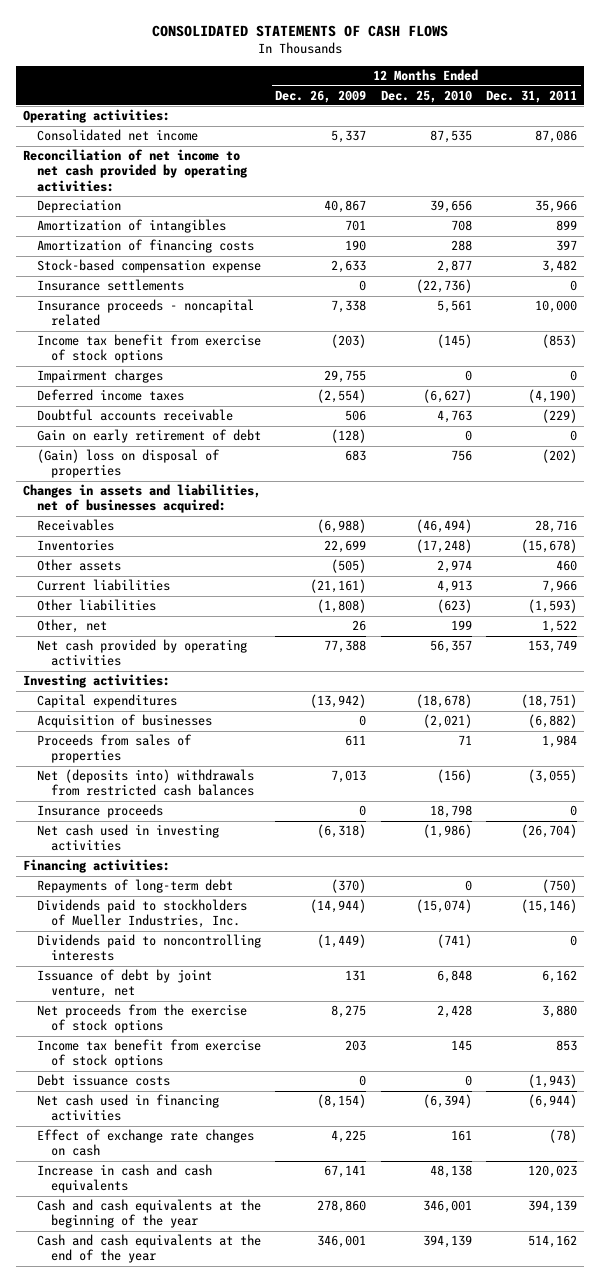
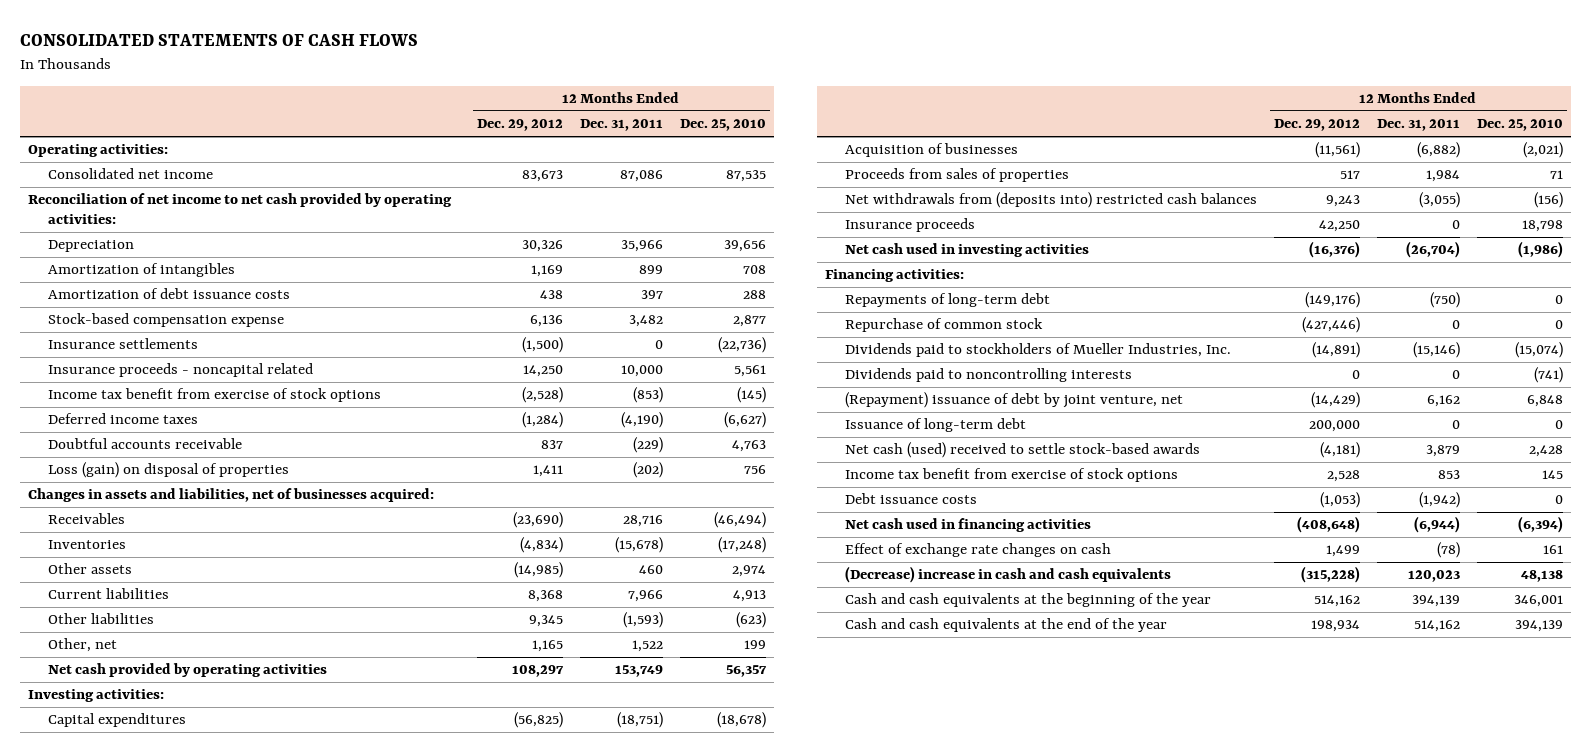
- | 12 Months Ended Dec. 26, 2009 | 12 Months Ended Dec. 25, 2010 | 12 Months Ended Dec. 31, 2011
+ | 12 Months Ended Dec. 29, 2012 | 12 Months Ended Dec. 31, 2011 | 12 Months Ended Dec. 25, 2010
- Amortization of financing costs | 190 | 288 | 397
+ Amortization of debt issuance costs | 438 | 397 | 288
- Impairment charges | 29,755 | 0 | 0
- Gain on early retirement of debt | (128) | 0 | 0
- (Gain) loss on disposal of properties | 683 | 756 | (202)
+ Loss (gain) on disposal of properties | 1,411 | (202) | 756
- Net (deposits into) withdrawals from restricted cash balances | 7,013 | (156) | (3,055)
+ Net withdrawals from (deposits into) restricted cash balances | 9,243 | (3,055) | (156)
+ Repurchase of common stock | (427,446) | 0 | 0
- Issuance of debt by joint venture, net | 131 | 6,848 | 6,162
- Net proceeds from the exercise of stock options | 8,275 | 2,428 | 3,880
+ (Repayment) issuance of debt by joint venture, net | (14,429) | 6,162 | 6,848
+ Issuance of long-term debt | 200,000 | 0 | 0
+ Net cash (used) received to settle stock-based awards | (4,181) | 3,879 | 2,428
- Debt issuance costs | 0 | 0 | (1,943)
+ Debt issuance costs | (1,053) | (1,942) | 0
- Increase in cash and cash equivalents | 67,141 | 48,138 | 120,023
+ (Decrease) increase in cash and cash equivalents | (315,228) | 120,023 | 48,138

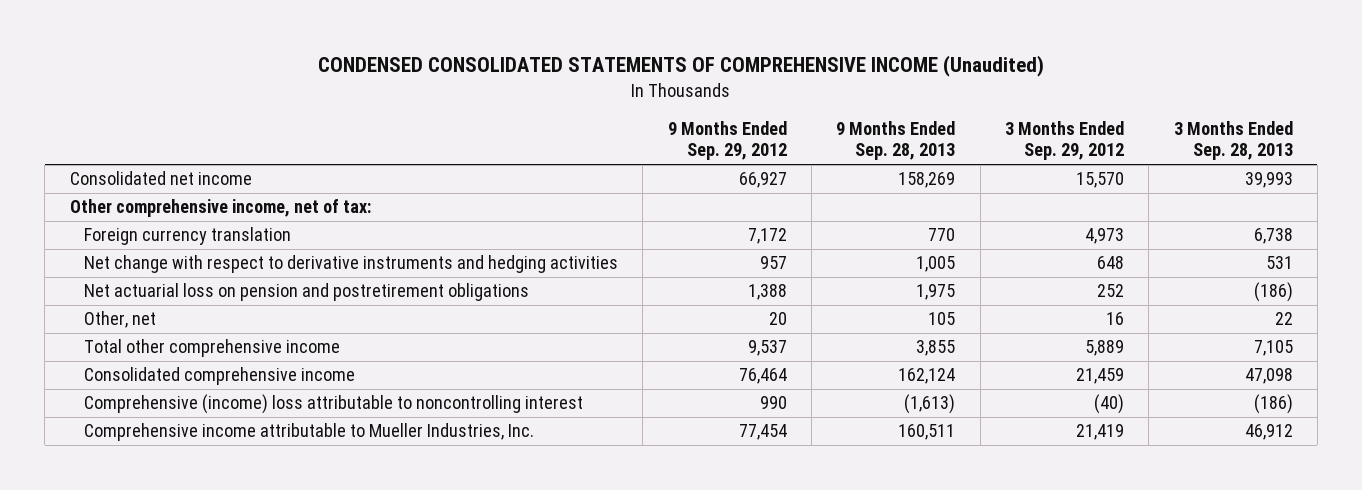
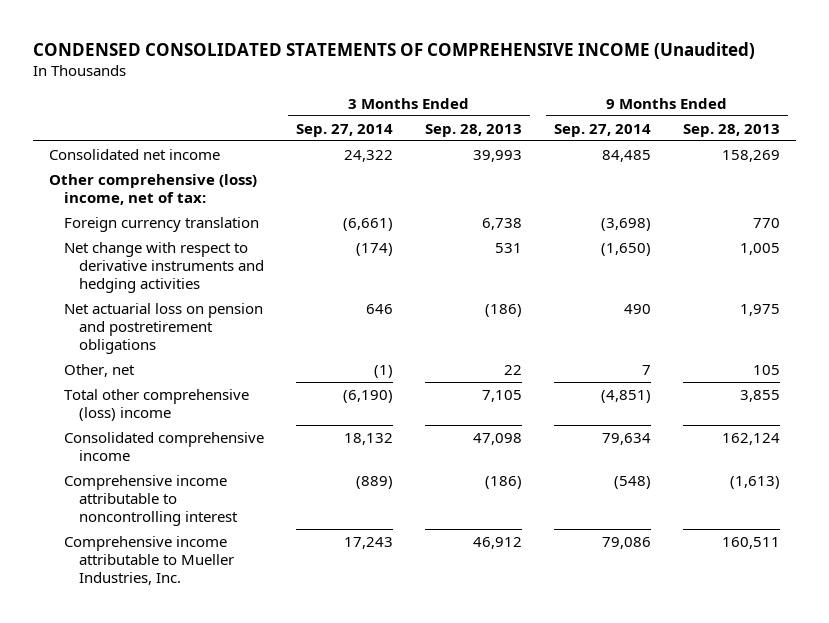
- | 9 Months Ended Sep. 29, 2012 | 9 Months Ended Sep. 28, 2013 | 3 Months Ended Sep. 29, 2012 | 3 Months Ended Sep. 28, 2013
+ | 3 Months Ended Sep. 27, 2014 | 3 Months Ended Sep. 28, 2013 | 9 Months Ended Sep. 27, 2014 | 9 Months Ended Sep. 28, 2013
- Other comprehensive income, net of tax:
+ Other comprehensive (loss) income, net of tax:
- Total other comprehensive income | 9,537 | 3,855 | 5,889 | 7,105
+ Total other comprehensive (loss) income | (6,190) | 7,105 | (4,851) | 3,855
- Comprehensive (income) loss attributable to noncontrolling interest | 990 | (1,613) | (40) | (186)
+ Comprehensive income attributable to noncontrolling interest | (889) | (186) | (548) | (1,613)

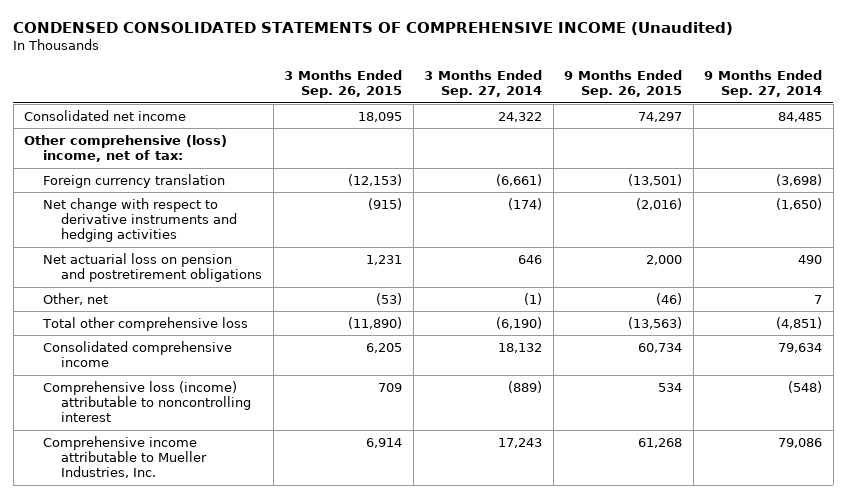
- | 3 Months Ended Sep. 27, 2014 | 3 Months Ended Sep. 28, 2013 | 9 Months Ended Sep. 27, 2014 | 9 Months Ended Sep. 28, 2013
+ | 3 Months Ended Sep. 26, 2015 | 3 Months Ended Sep. 27, 2014 | 9 Months Ended Sep. 26, 2015 | 9 Months Ended Sep. 27, 2014
- Total other comprehensive (loss) income | (6,190) | 7,105 | (4,851) | 3,855
+ Total other comprehensive loss | (11,890) | (6,190) | (13,563) | (4,851)
- Comprehensive income attributable to noncontrolling interest | (889) | (186) | (548) | (1,613)
+ Comprehensive loss (income) attributable to noncontrolling interest | 709 | (889) | 534 | (548)

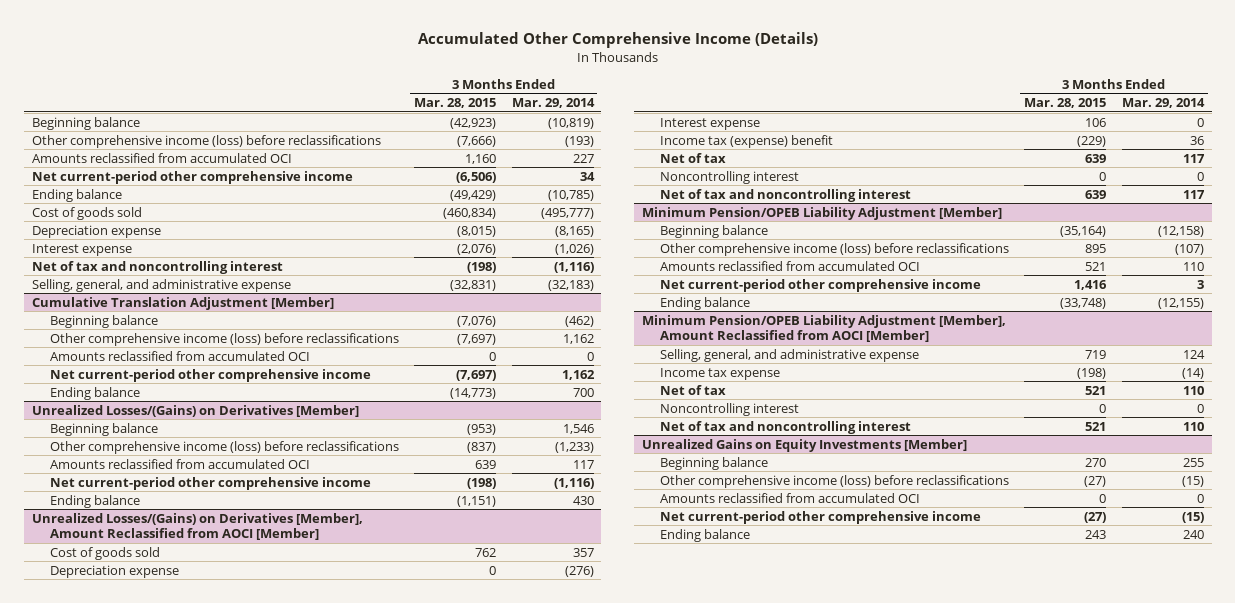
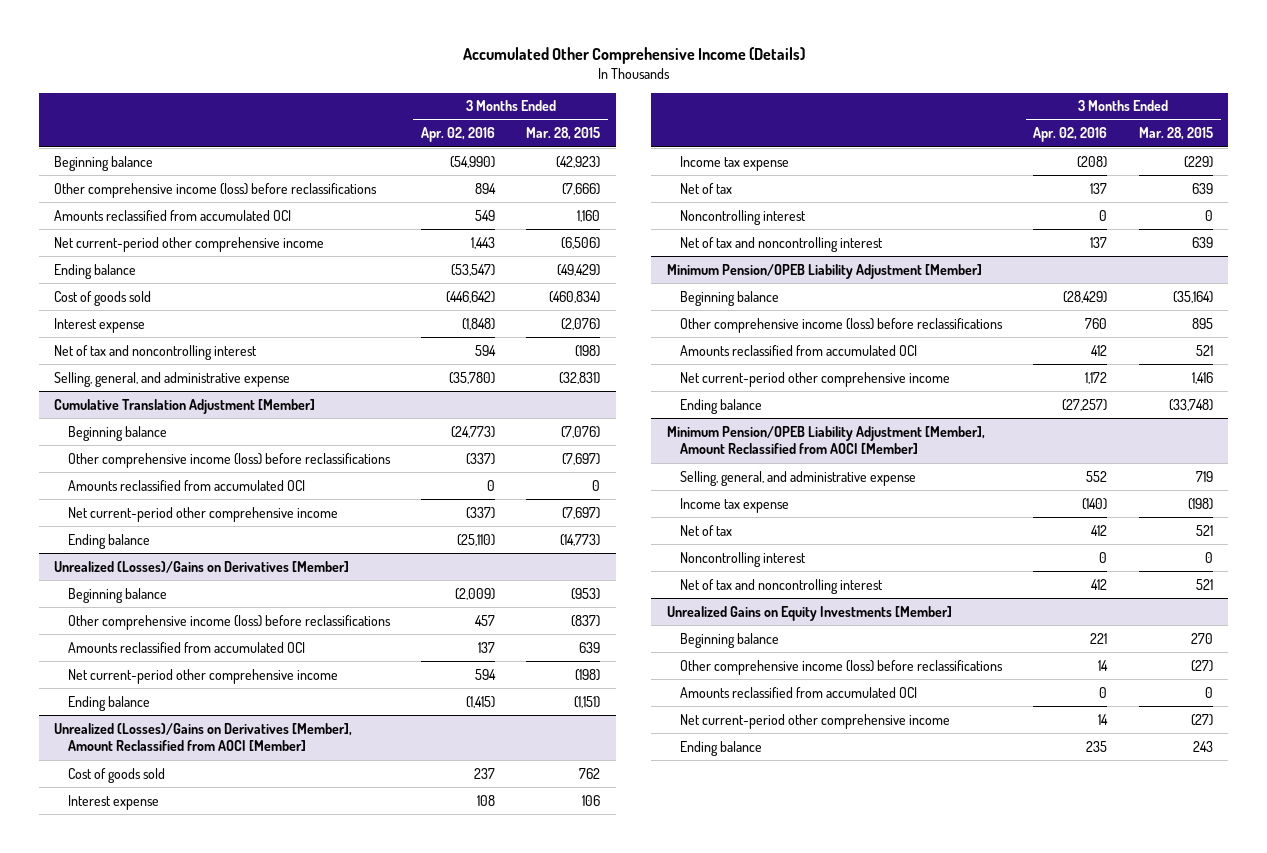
- | 3 Months Ended Mar. 28, 2015 | 3 Months Ended Mar. 29, 2014
+ | 3 Months Ended Apr. 02, 2016 | 3 Months Ended Mar. 28, 2015
- Depreciation expense | (8,015) | (8,165)
- Unrealized Losses/(Gains) on Derivatives [Member]
+ Unrealized (Losses)/Gains on Derivatives [Member]
- Unrealized Losses/(Gains) on Derivatives [Member], Amount Reclassified from AOCI [Member]
+ Unrealized (Losses)/Gains on Derivatives [Member], Amount Reclassified from AOCI [Member]
- Depreciation expense | 0 | (276)
- Income tax (expense) benefit | (229) | 36
+ Income tax expense | (208) | (229)

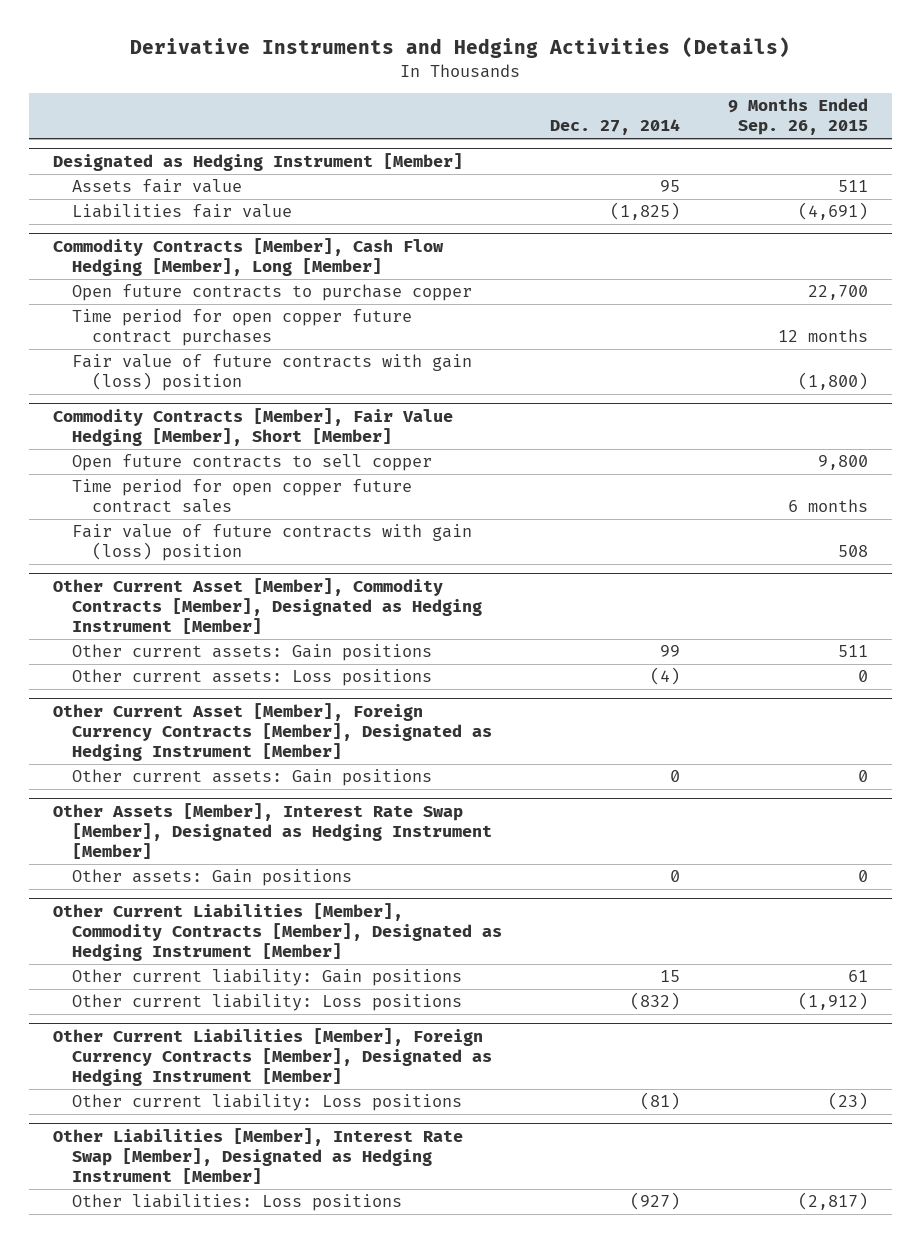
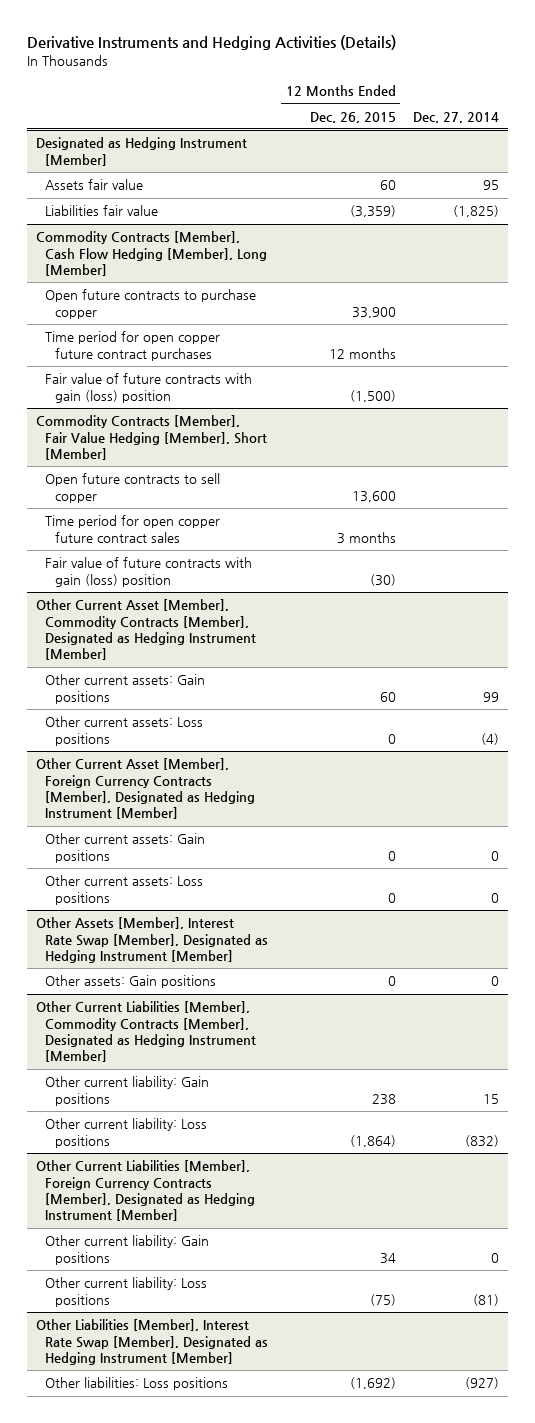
- | Dec. 27, 2014 | 9 Months Ended Sep. 26, 2015
+ | 12 Months Ended Dec. 26, 2015 | Dec. 27, 2014
@ Other Current Asset [Member], Foreign Currency Contracts [Member], Designated as Hedging Instrument [Member]
+ Other current assets: Loss positions | 0 | 0
@ Other Current Liabilities [Member], Foreign Currency Contracts [Member], Designated as Hedging Instrument [Member]
+ Other current liability: Gain positions | 34 | 0

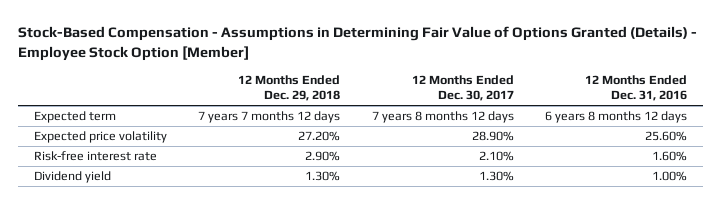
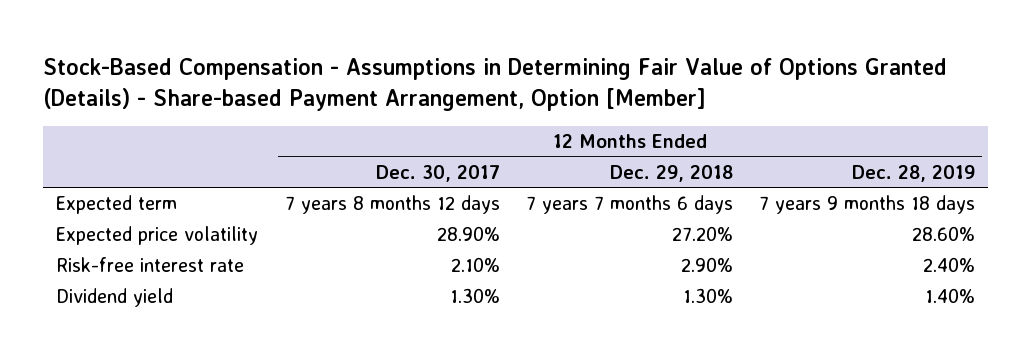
- Stock-Based Compensation - Assumptions in Determining Fair Value of Options Granted (Details) - Employee Stock Option [Member]
+ Stock-Based Compensation - Assumptions in Determining Fair Value of Options Granted (Details) - Share-based Payment Arrangement, Option [Member]
- | 12 Months Ended Dec. 29, 2018 | 12 Months Ended Dec. 30, 2017 | 12 Months Ended Dec. 31, 2016
+ | 12 Months Ended Dec. 30, 2017 | 12 Months Ended Dec. 29, 2018 | 12 Months Ended Dec. 28, 2019
- Expected term | 7 years 7 months 12 days | 7 years 8 months 12 days | 6 years 8 months 12 days
+ Expected term | 7 years 8 months 12 days | 7 years 7 months 6 days | 7 years 9 months 18 days

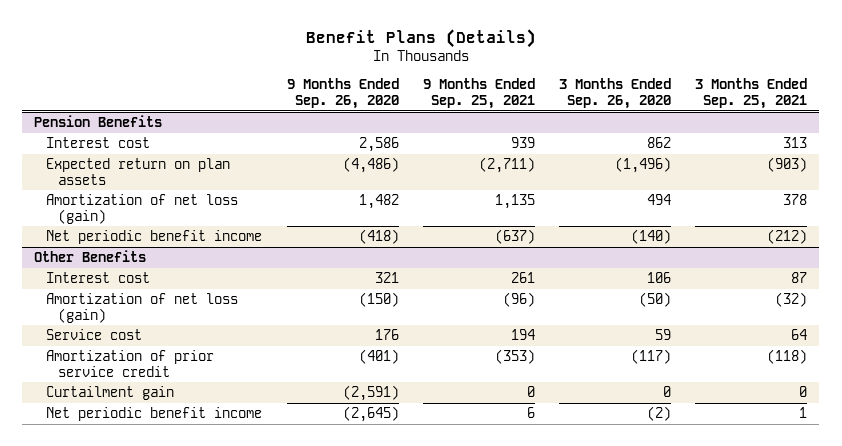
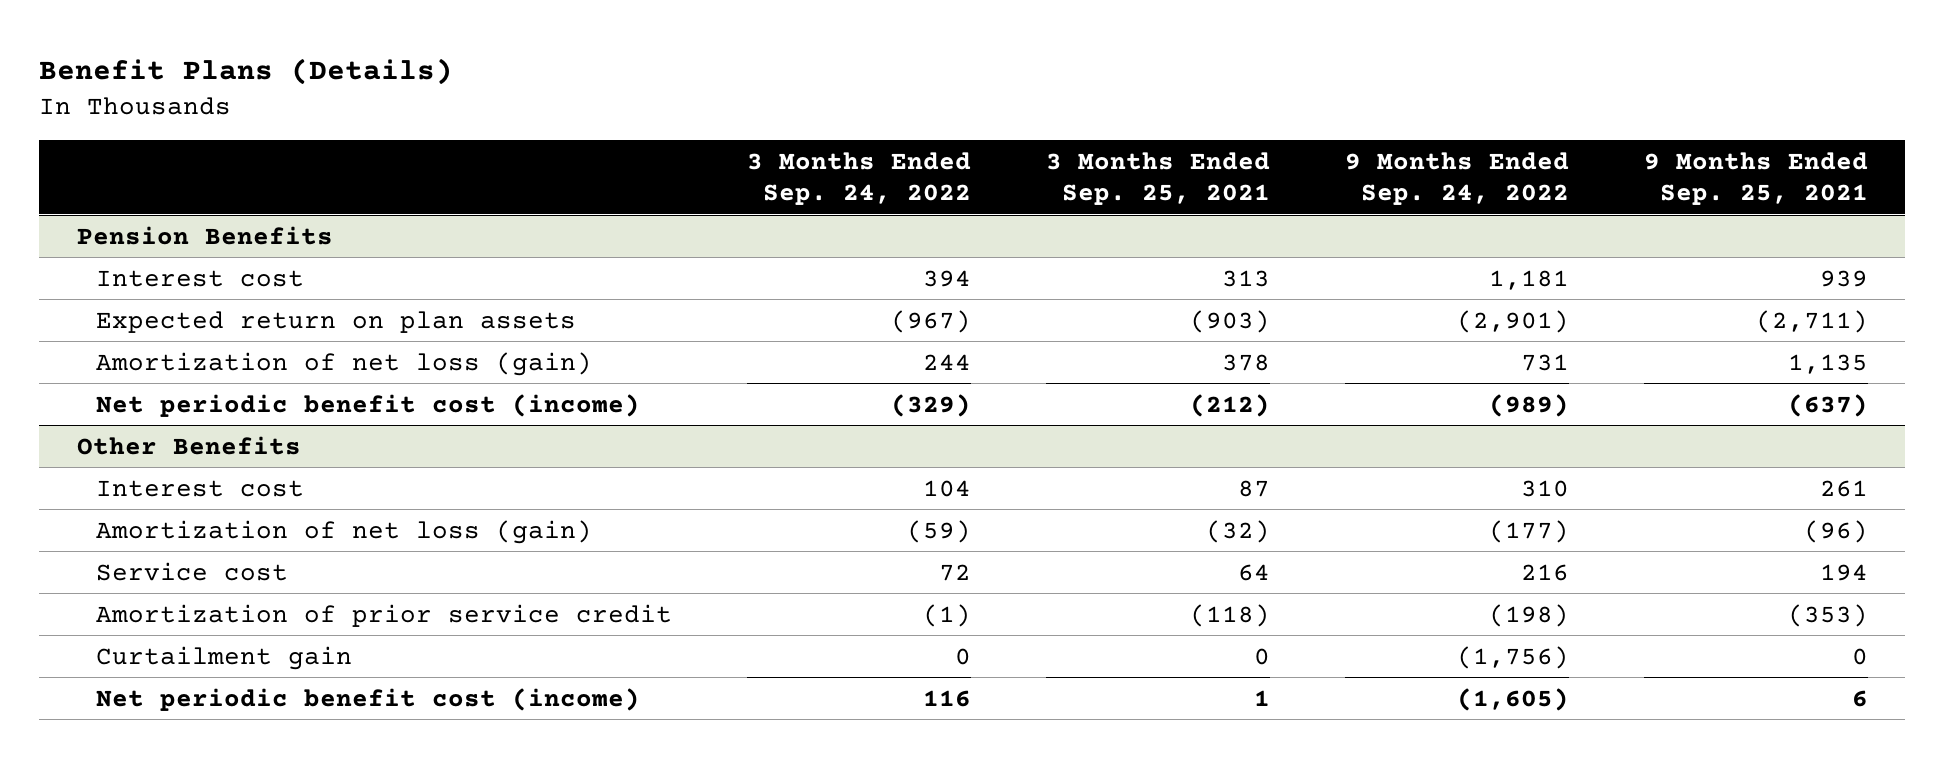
- | 9 Months Ended Sep. 26, 2020 | 9 Months Ended Sep. 25, 2021 | 3 Months Ended Sep. 26, 2020 | 3 Months Ended Sep. 25, 2021
+ | 3 Months Ended Sep. 24, 2022 | 3 Months Ended Sep. 25, 2021 | 9 Months Ended Sep. 24, 2022 | 9 Months Ended Sep. 25, 2021
@ Pension Benefits
- Net periodic benefit income | (418) | (637) | (140) | (212)
+ Net periodic benefit cost (income) | (329) | (212) | (989) | (637)
@ Other Benefits
- Net periodic benefit income | (2,645) | 6 | (2) | 1
+ Net periodic benefit cost (income) | 116 | 1 | (1,605) | 6

